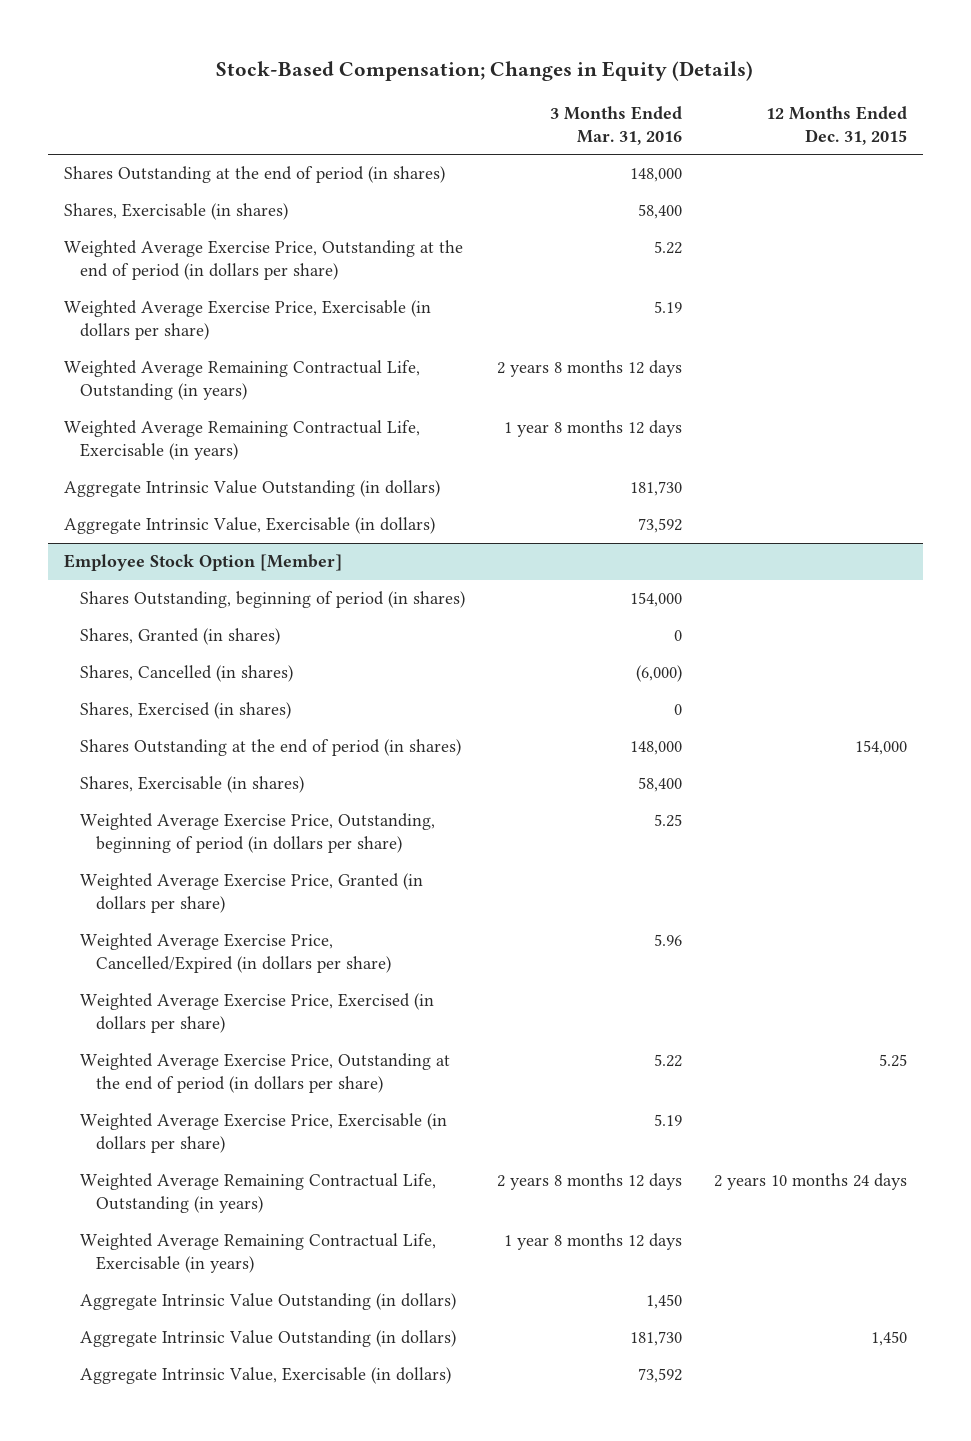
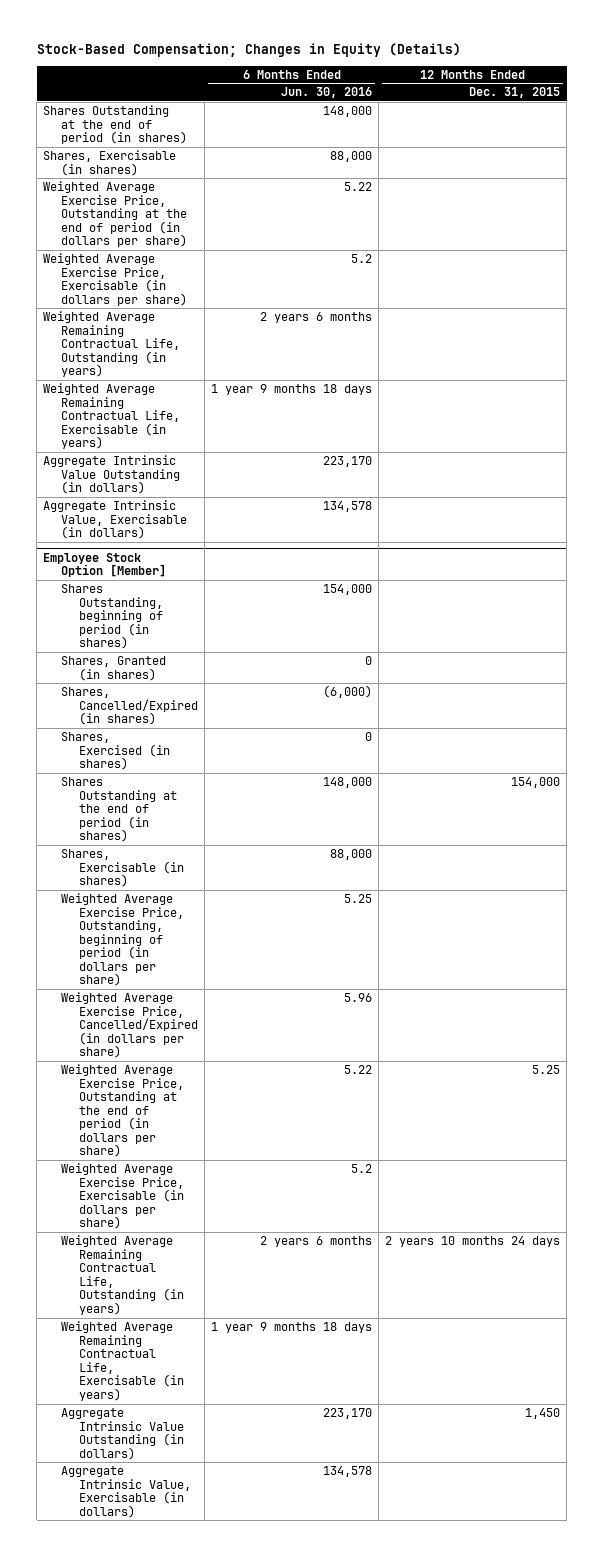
- | 3 Months Ended Mar. 31, 2016 | 12 Months Ended Dec. 31, 2015
+ | 6 Months Ended Jun. 30, 2016 | 12 Months Ended Dec. 31, 2015
@ Employee Stock Option [Member]
- Shares, Cancelled (in shares) | (6,000) |
+ Shares, Cancelled/Expired (in shares) | (6,000) |
- Weighted Average Exercise Price, Granted (in dollars per share)
- Weighted Average Exercise Price, Exercised (in dollars per share)
- Aggregate Intrinsic Value Outstanding (in dollars) | 1,450 |

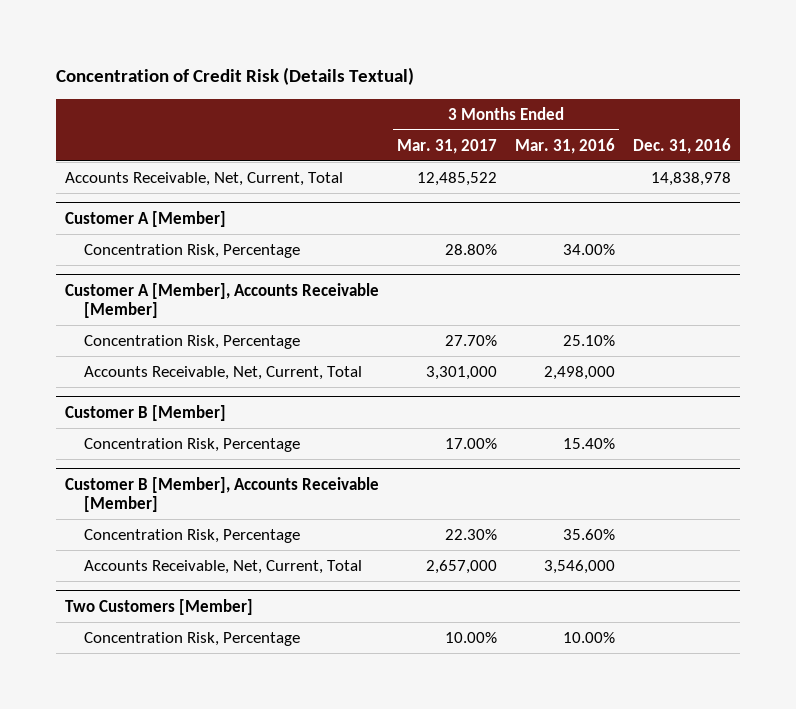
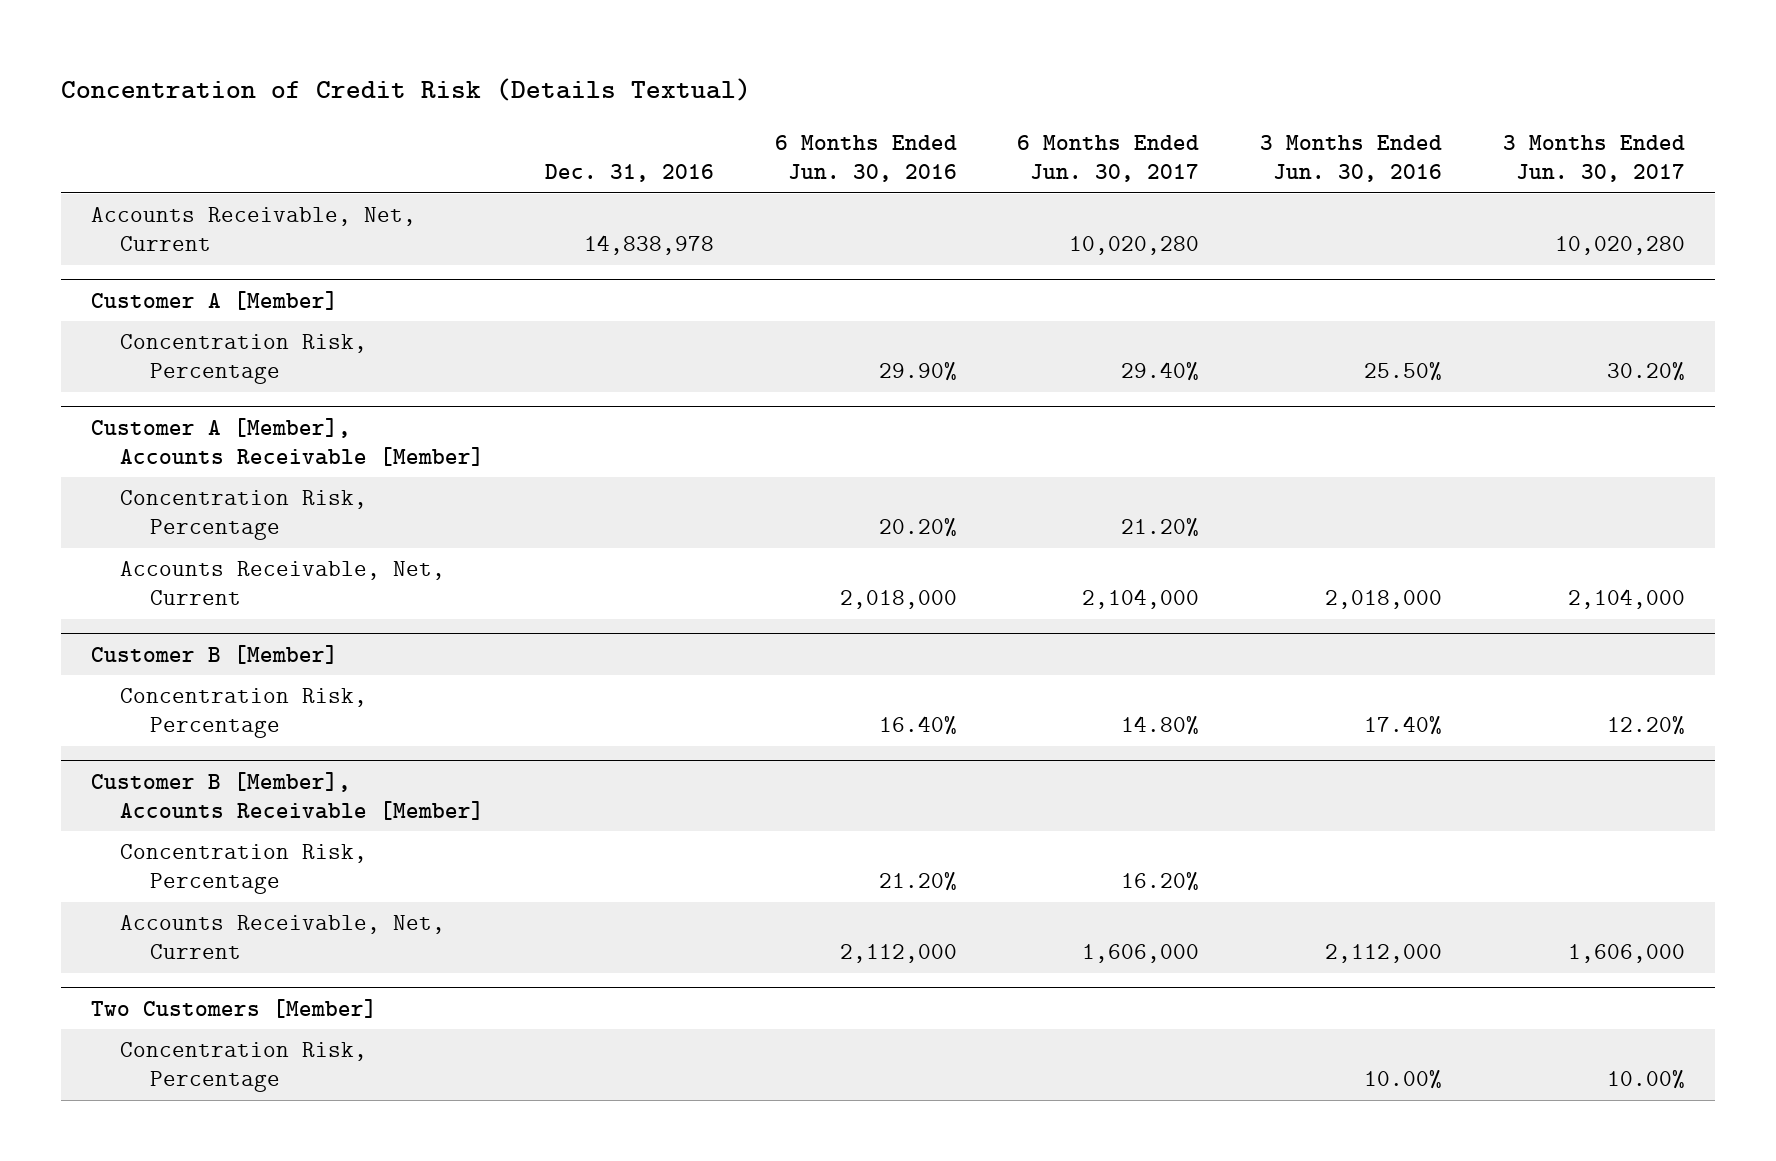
- | 3 Months Ended Mar. 31, 2017 | 3 Months Ended Mar. 31, 2016 | Dec. 31, 2016
+ | Dec. 31, 2016 | 6 Months Ended Jun. 30, 2016 | 6 Months Ended Jun. 30, 2017 | 3 Months Ended Jun. 30, 2016 | 3 Months Ended Jun. 30, 2017
- Accounts Receivable, Net, Current, Total | 12,485,522 | | 14,838,978
+ Accounts Receivable, Net, Current | 14,838,978 | | 10,020,280 | | 10,020,280
@ Customer A [Member], Accounts Receivable [Member]
- Accounts Receivable, Net, Current, Total | 3,301,000 | 2,498,000 |
+ Accounts Receivable, Net, Current | | 2,018,000 | 2,104,000 | 2,018,000 | 2,104,000
@ Customer B [Member], Accounts Receivable [Member]
- Accounts Receivable, Net, Current, Total | 2,657,000 | 3,546,000 |
+ Accounts Receivable, Net, Current | | 2,112,000 | 1,606,000 | 2,112,000 | 1,606,000

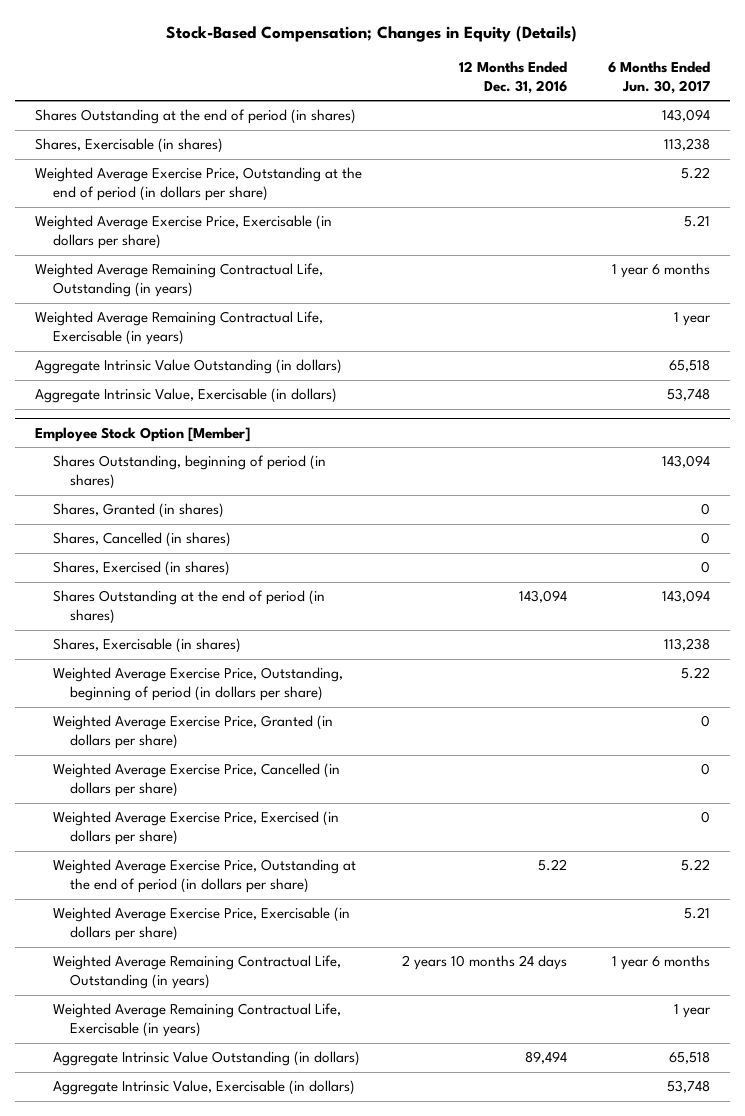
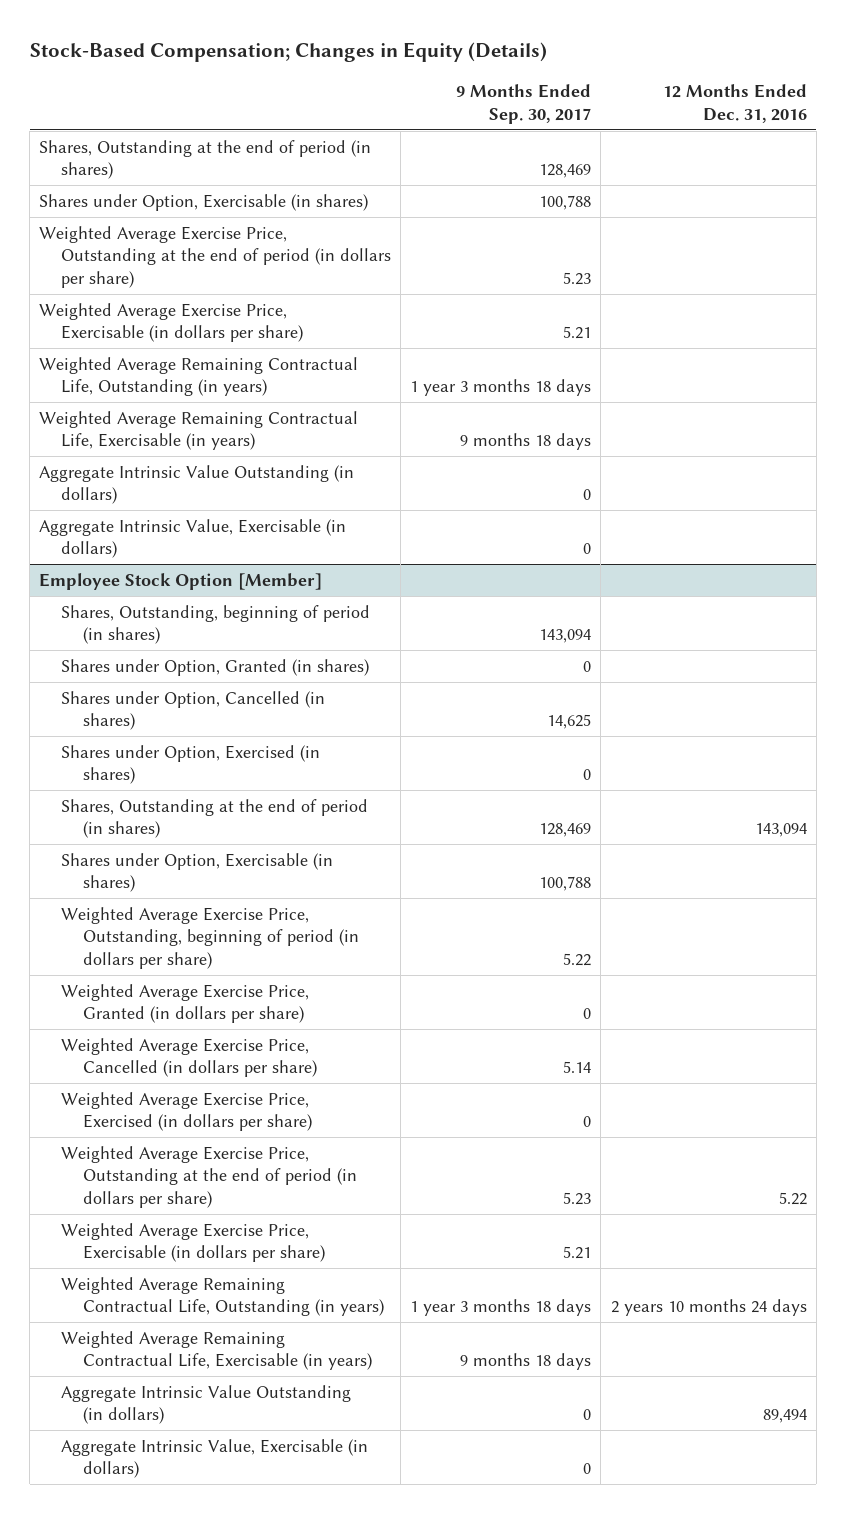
- | 12 Months Ended Dec. 31, 2016 | 6 Months Ended Jun. 30, 2017
+ | 9 Months Ended Sep. 30, 2017 | 12 Months Ended Dec. 31, 2016
- Shares Outstanding at the end of period (in shares) | | 143,094
- Shares, Exercisable (in shares) | | 113,238
+ Shares, Outstanding at the end of period (in shares) | 128,469 |
+ Shares under Option, Exercisable (in shares) | 100,788 |
@ Employee Stock Option [Member]
- Shares Outstanding, beginning of period (in shares) | | 143,094
- Shares, Granted (in shares) | | 0
- Shares, Cancelled (in shares) | | 0
- Shares, Exercised (in shares) | | 0
- Shares Outstanding at the end of period (in shares) | 143,094 | 143,094
- Shares, Exercisable (in shares) | | 113,238
+ Shares, Outstanding, beginning of period (in shares) | 143,094 |
+ Shares under Option, Granted (in shares) | 0 |
+ Shares under Option, Cancelled (in shares) | 14,625 |
+ Shares under Option, Exercised (in shares) | 0 |
+ Shares, Outstanding at the end of period (in shares) | 128,469 | 143,094
+ Shares under Option, Exercisable (in shares) | 100,788 |

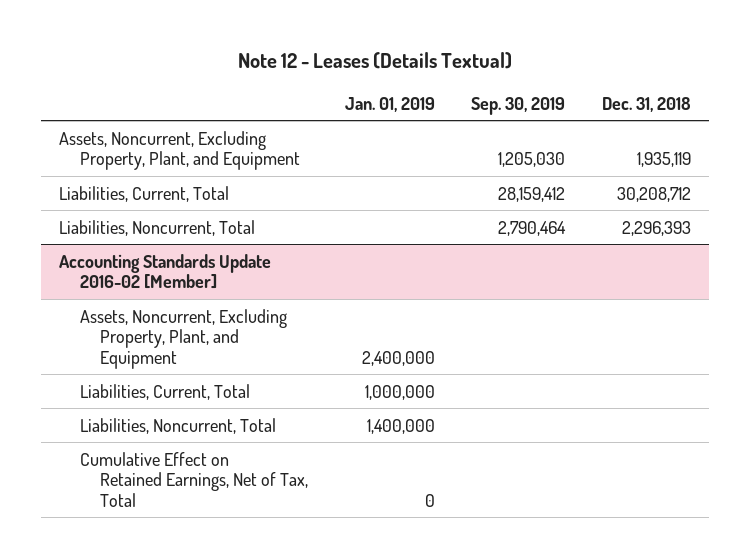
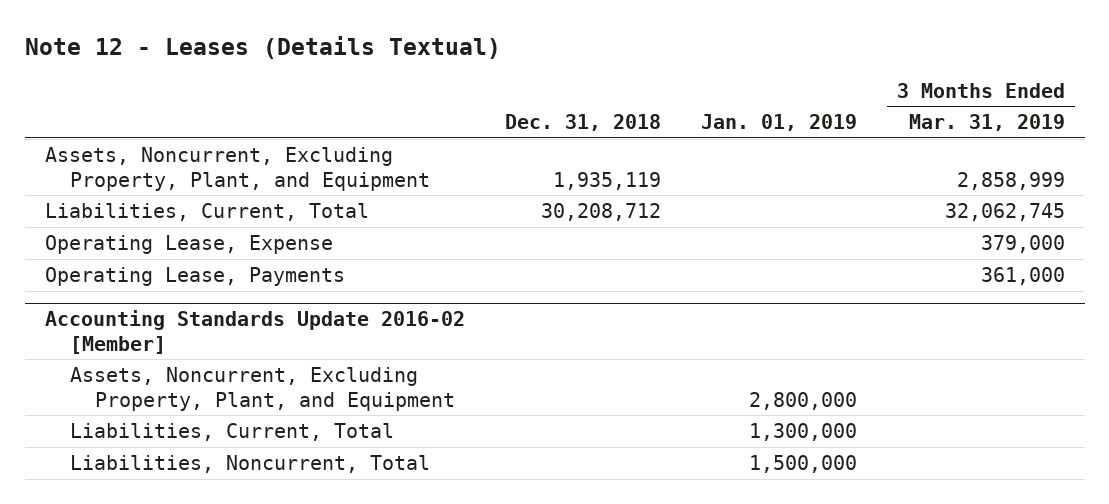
- | Jan. 01, 2019 | Sep. 30, 2019 | Dec. 31, 2018
+ | Dec. 31, 2018 | Jan. 01, 2019 | 3 Months Ended Mar. 31, 2019
- Liabilities, Noncurrent, Total | | 2,790,464 | 2,296,393
+ Operating Lease, Expense | | | 379,000
+ Operating Lease, Payments | | | 361,000
@ Accounting Standards Update 2016-02 [Member]
- Assets, Noncurrent, Excluding Property, Plant, and Equipment | 2,400,000 | |
- Liabilities, Current, Total | 1,000,000 | |
- Liabilities, Noncurrent, Total | 1,400,000 | |
- Cumulative Effect on Retained Earnings, Net of Tax, Total | 0 | |
+ Assets, Noncurrent, Excluding Property, Plant, and Equipment | | 2,800,000 |
+ Liabilities, Current, Total | | 1,300,000 |
+ Liabilities, Noncurrent, Total | | 1,500,000 |

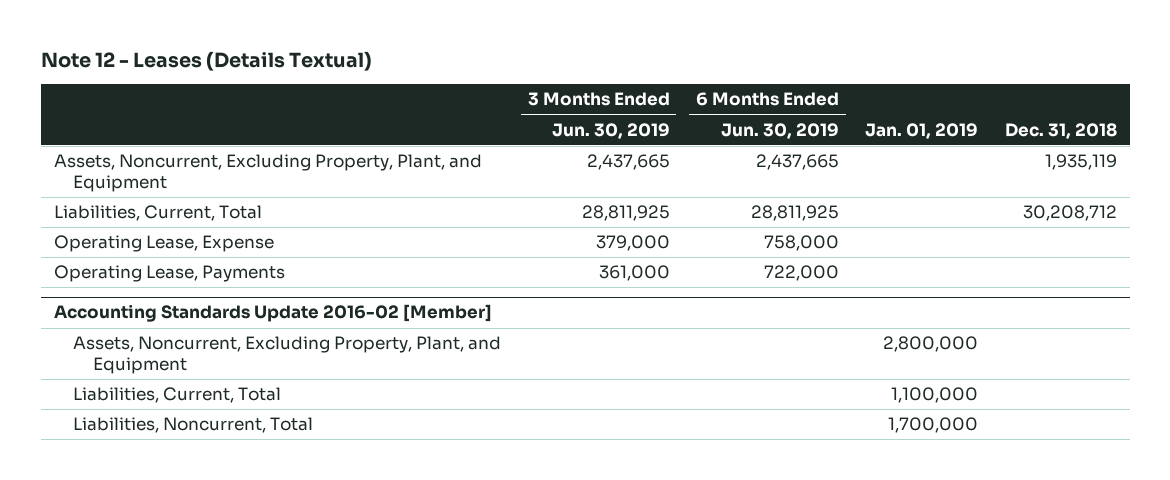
- | Dec. 31, 2018 | Jan. 01, 2019 | 3 Months Ended Mar. 31, 2019
+ | 3 Months Ended Jun. 30, 2019 | 6 Months Ended Jun. 30, 2019 | Jan. 01, 2019 | Dec. 31, 2018
@ Accounting Standards Update 2016-02 [Member]
- Liabilities, Current, Total | | 1,300,000 |
- Liabilities, Noncurrent, Total | | 1,500,000 |
+ Liabilities, Current, Total | | | 1,100,000 |
+ Liabilities, Noncurrent, Total | | | 1,700,000 |

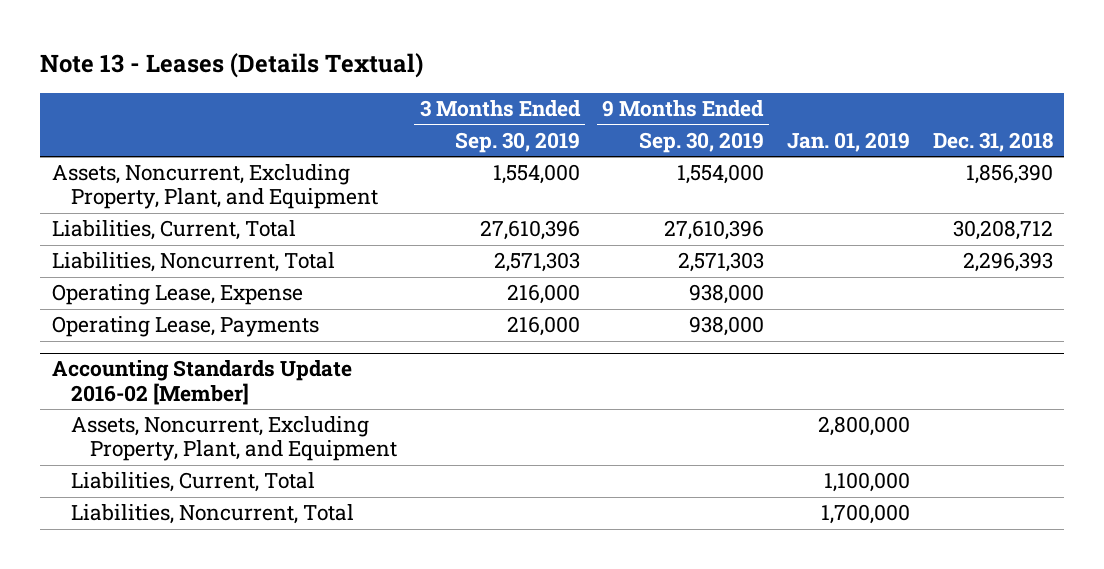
- Note 12 - Leases (Details Textual)
+ Note 13 - Leases (Details Textual)
- | 3 Months Ended Jun. 30, 2019 | 6 Months Ended Jun. 30, 2019 | Jan. 01, 2019 | Dec. 31, 2018
+ | 3 Months Ended Sep. 30, 2019 | 9 Months Ended Sep. 30, 2019 | Jan. 01, 2019 | Dec. 31, 2018
- Assets, Noncurrent, Excluding Property, Plant, and Equipment | 2,437,665 | 2,437,665 | | 1,935,119
+ Assets, Noncurrent, Excluding Property, Plant, and Equipment | 1,554,000 | 1,554,000 | | 1,856,390
+ Liabilities, Noncurrent, Total | 2,571,303 | 2,571,303 | | 2,296,393

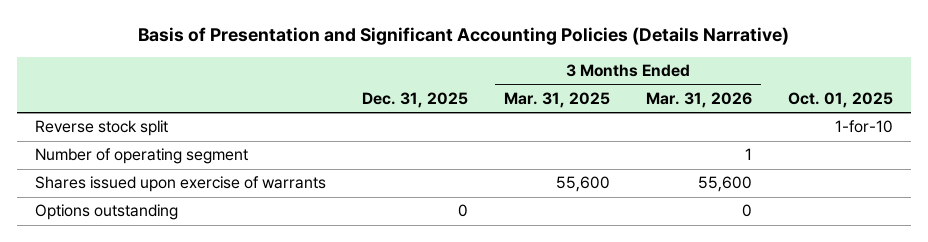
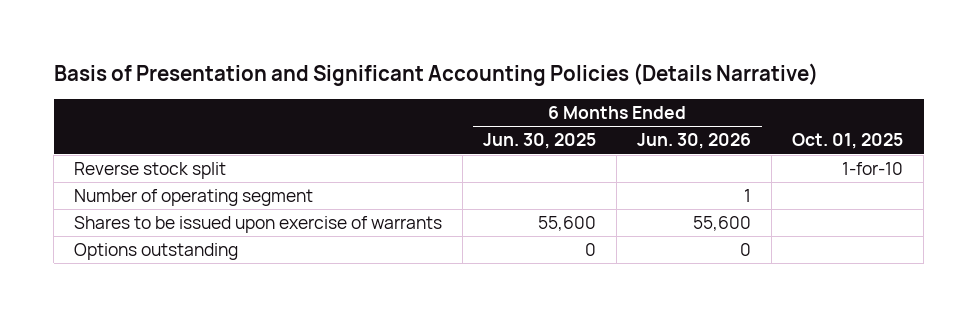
- | Dec. 31, 2025 | 3 Months Ended Mar. 31, 2025 | 3 Months Ended Mar. 31, 2026 | Oct. 01, 2025
+ | 6 Months Ended Jun. 30, 2025 | 6 Months Ended Jun. 30, 2026 | Oct. 01, 2025
- Shares issued upon exercise of warrants | | 55,600 | 55,600 |
+ Shares to be issued upon exercise of warrants | 55,600 | 55,600 |

